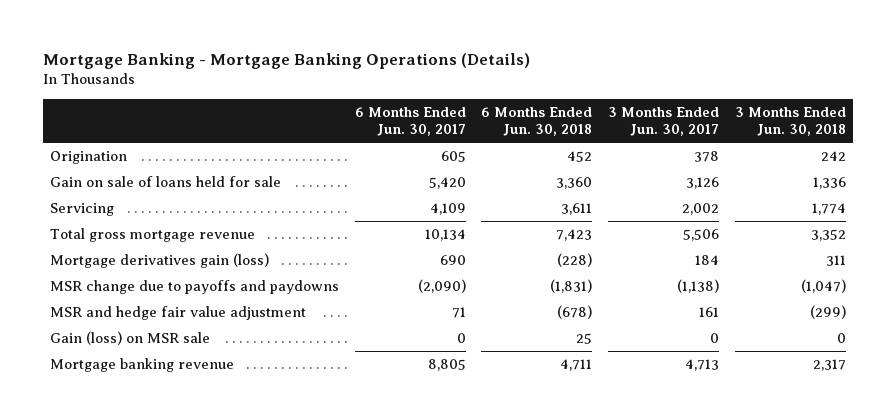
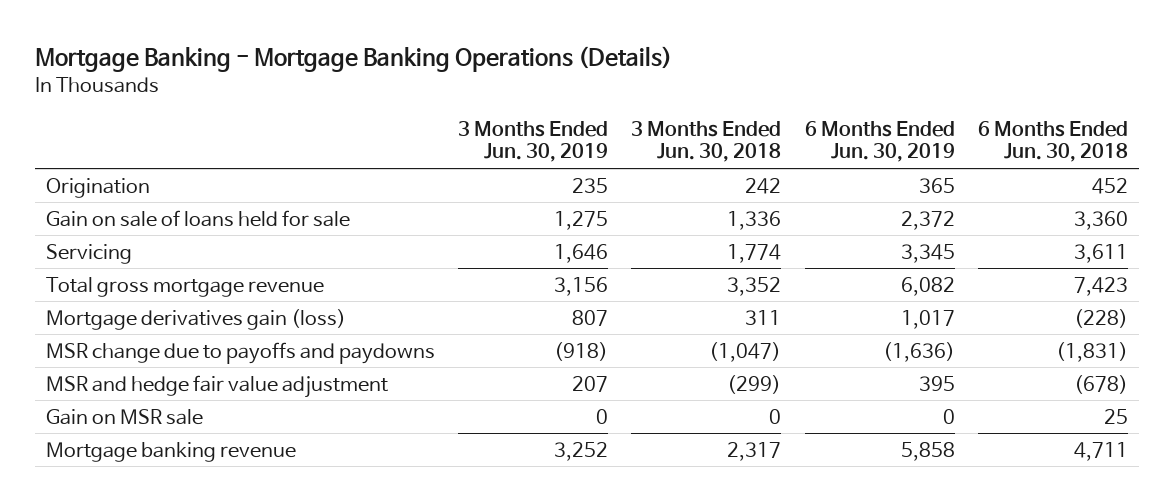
- | 6 Months Ended Jun. 30, 2017 | 6 Months Ended Jun. 30, 2018 | 3 Months Ended Jun. 30, 2017 | 3 Months Ended Jun. 30, 2018
+ | 3 Months Ended Jun. 30, 2019 | 3 Months Ended Jun. 30, 2018 | 6 Months Ended Jun. 30, 2019 | 6 Months Ended Jun. 30, 2018
- Gain (loss) on MSR sale | 0 | 25 | 0 | 0
+ Gain on MSR sale | 0 | 0 | 0 | 25

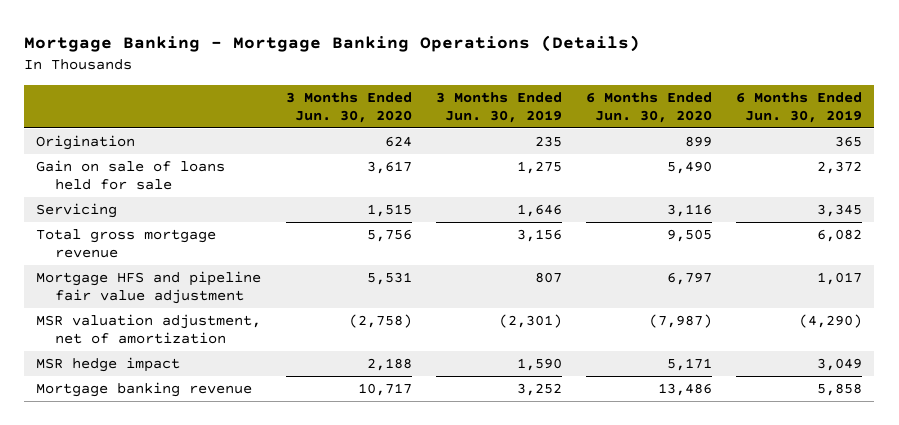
- | 3 Months Ended Jun. 30, 2019 | 3 Months Ended Jun. 30, 2018 | 6 Months Ended Jun. 30, 2019 | 6 Months Ended Jun. 30, 2018
+ | 3 Months Ended Jun. 30, 2020 | 3 Months Ended Jun. 30, 2019 | 6 Months Ended Jun. 30, 2020 | 6 Months Ended Jun. 30, 2019
- Mortgage derivatives gain (loss) | 807 | 311 | 1,017 | (228)
- MSR change due to payoffs and paydowns | (918) | (1,047) | (1,636) | (1,831)
- MSR and hedge fair value adjustment | 207 | (299) | 395 | (678)
- Gain on MSR sale | 0 | 0 | 0 | 25
+ Mortgage HFS and pipeline fair value adjustment | 5,531 | 807 | 6,797 | 1,017
+ MSR valuation adjustment, net of amortization | (2,758) | (2,301) | (7,987) | (4,290)
+ MSR hedge impact | 2,188 | 1,590 | 5,171 | 3,049

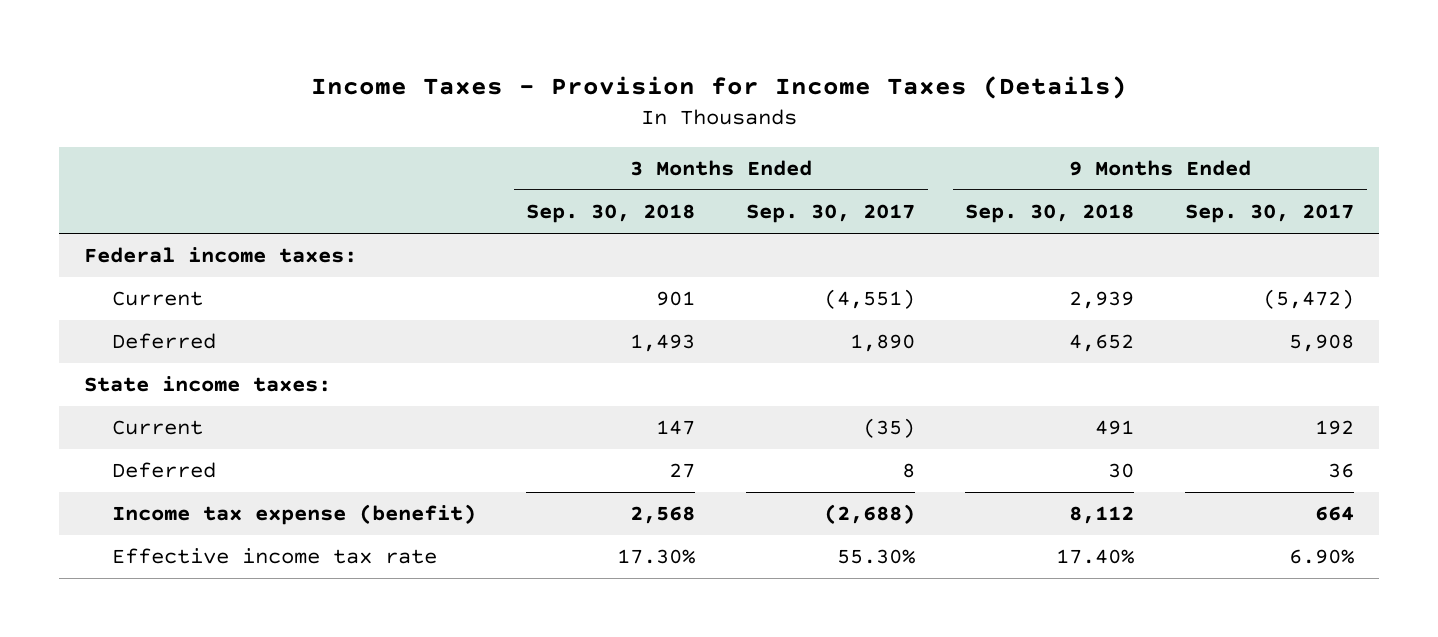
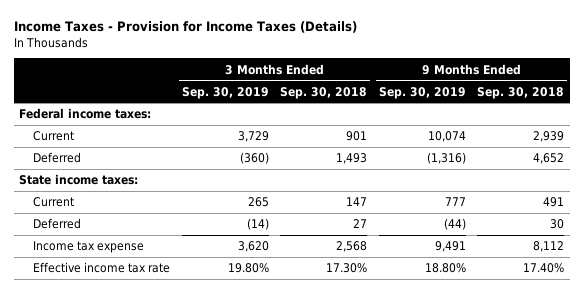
- | 3 Months Ended Sep. 30, 2018 | 3 Months Ended Sep. 30, 2017 | 9 Months Ended Sep. 30, 2018 | 9 Months Ended Sep. 30, 2017
+ | 3 Months Ended Sep. 30, 2019 | 3 Months Ended Sep. 30, 2018 | 9 Months Ended Sep. 30, 2019 | 9 Months Ended Sep. 30, 2018
- Income tax expense (benefit) | 2,568 | (2,688) | 8,112 | 664
+ Income tax expense | 3,620 | 2,568 | 9,491 | 8,112

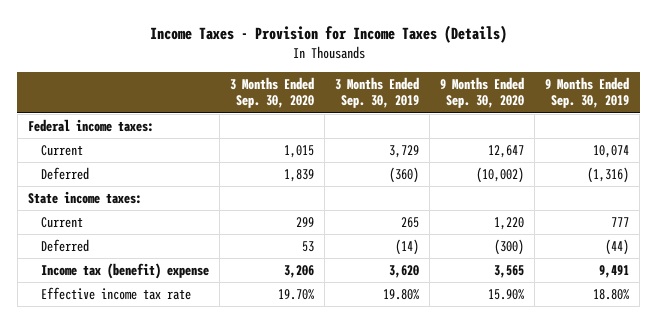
- | 3 Months Ended Sep. 30, 2019 | 3 Months Ended Sep. 30, 2018 | 9 Months Ended Sep. 30, 2019 | 9 Months Ended Sep. 30, 2018
+ | 3 Months Ended Sep. 30, 2020 | 3 Months Ended Sep. 30, 2019 | 9 Months Ended Sep. 30, 2020 | 9 Months Ended Sep. 30, 2019
- Income tax expense | 3,620 | 2,568 | 9,491 | 8,112
+ Income tax (benefit) expense | 3,206 | 3,620 | 3,565 | 9,491

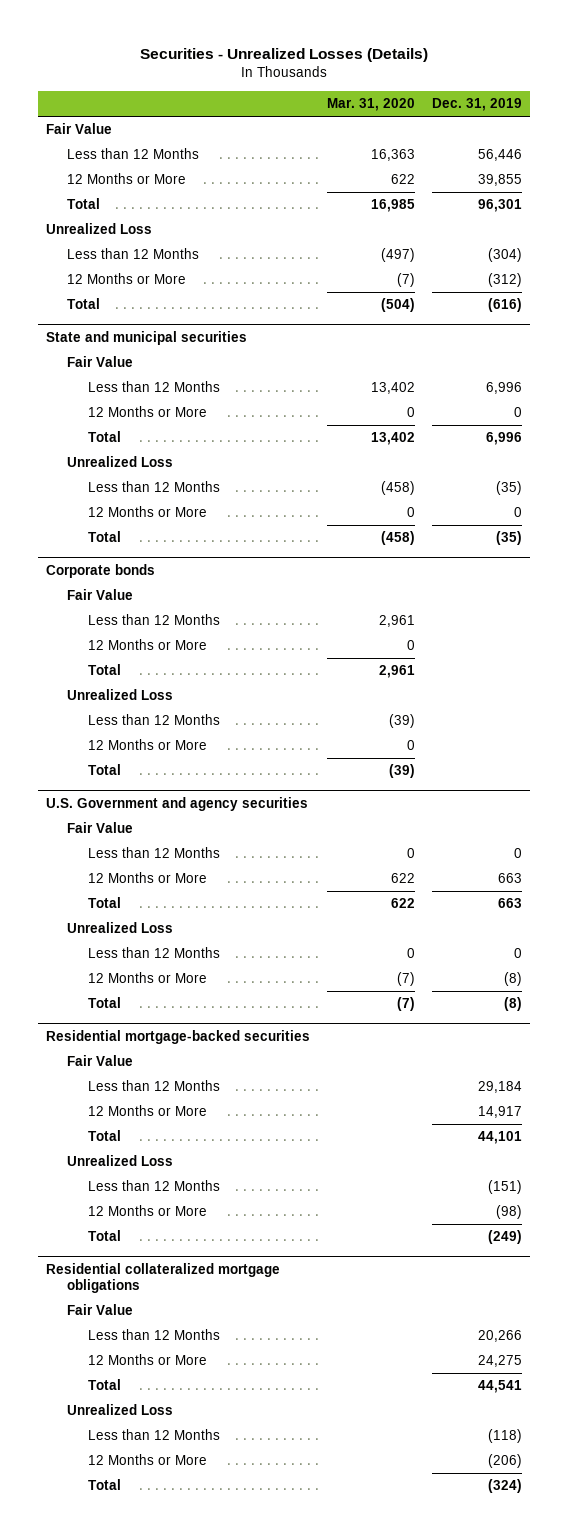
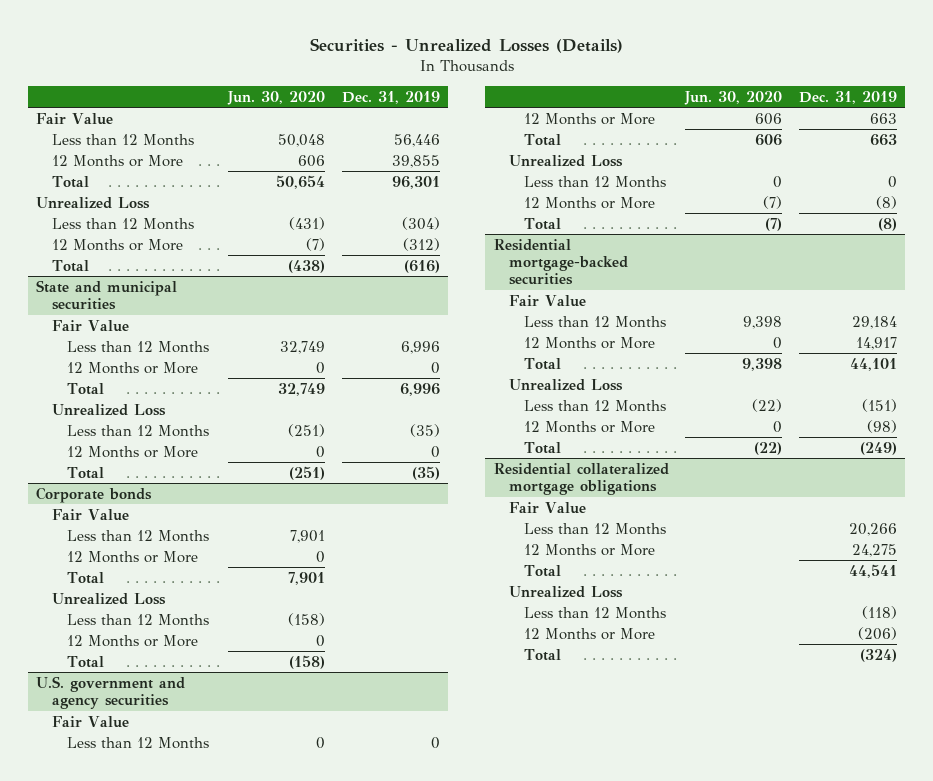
- | Mar. 31, 2020 | Dec. 31, 2019
+ | Jun. 30, 2020 | Dec. 31, 2019
- U.S. Government and agency securities
+ U.S. government and agency securities

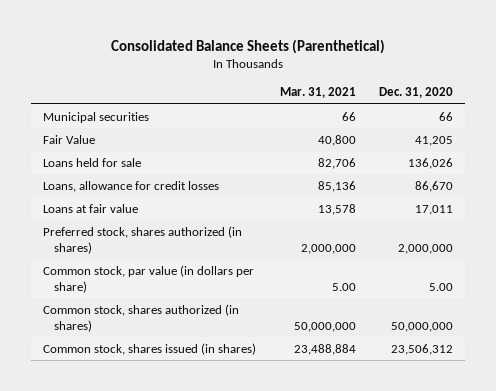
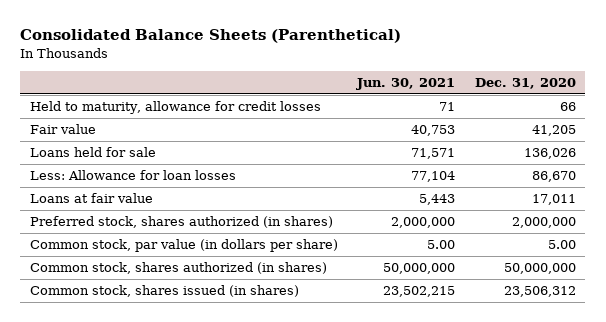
- | Mar. 31, 2021 | Dec. 31, 2020
+ | Jun. 30, 2021 | Dec. 31, 2020
- Municipal securities | 66 | 66
- Fair Value | 40,800 | 41,205
+ Held to maturity, allowance for credit losses | 71 | 66
+ Fair value | 40,753 | 41,205
- Loans, allowance for credit losses | 85,136 | 86,670
+ Less: Allowance for loan losses | 77,104 | 86,670

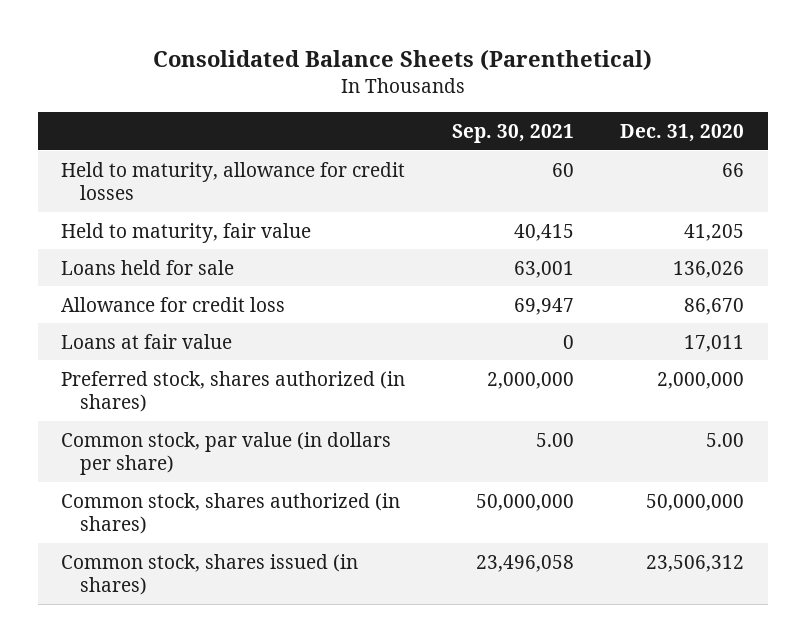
- | Jun. 30, 2021 | Dec. 31, 2020
+ | Sep. 30, 2021 | Dec. 31, 2020
- Fair value | 40,753 | 41,205
+ Held to maturity, fair value | 40,415 | 41,205
- Less: Allowance for loan losses | 77,104 | 86,670
+ Allowance for credit loss | 69,947 | 86,670

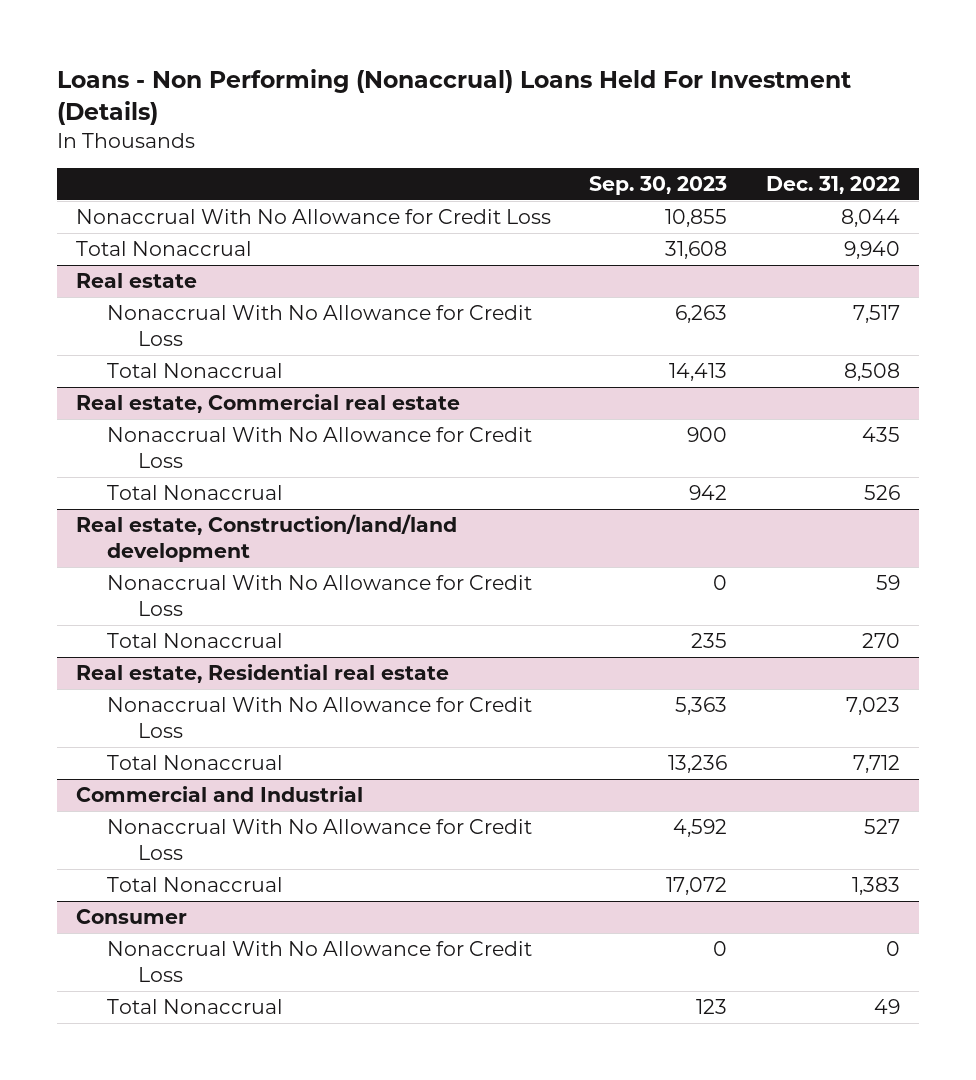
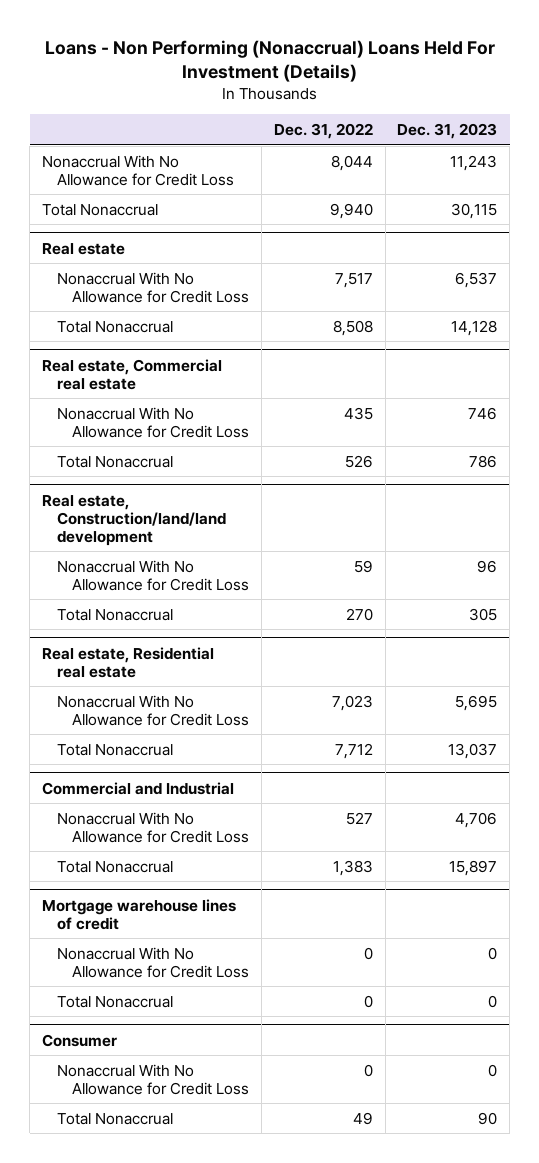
- | Sep. 30, 2023 | Dec. 31, 2022
+ | Dec. 31, 2022 | Dec. 31, 2023
+ Mortgage warehouse lines of credit
+ Nonaccrual With No Allowance for Credit Loss | 0 | 0
+ Total Nonaccrual | 0 | 0

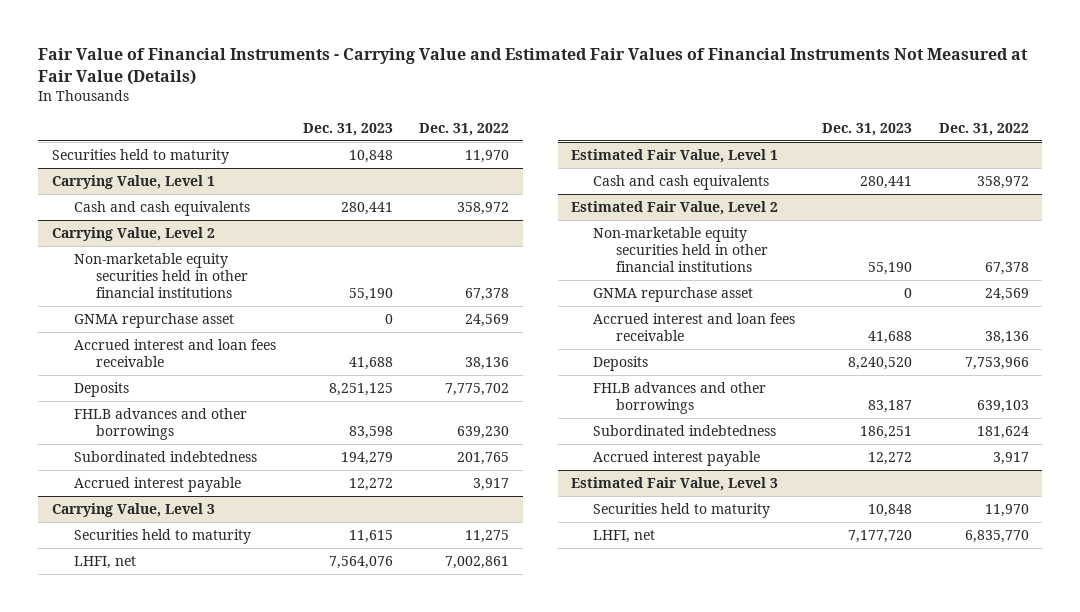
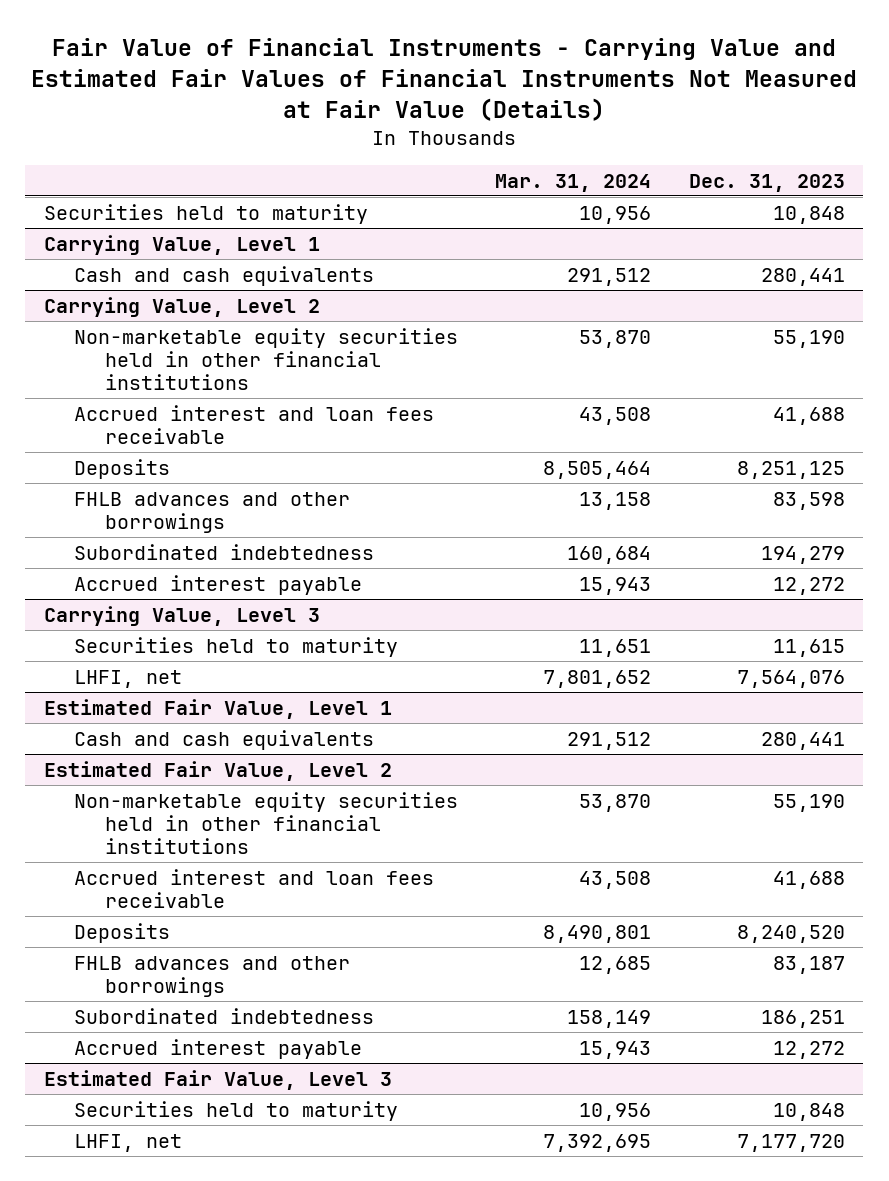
- | Dec. 31, 2023 | Dec. 31, 2022
+ | Mar. 31, 2024 | Dec. 31, 2023
@ Carrying Value, Level 2
- GNMA repurchase asset | 0 | 24,569
@ Estimated Fair Value, Level 2
- GNMA repurchase asset | 0 | 24,569

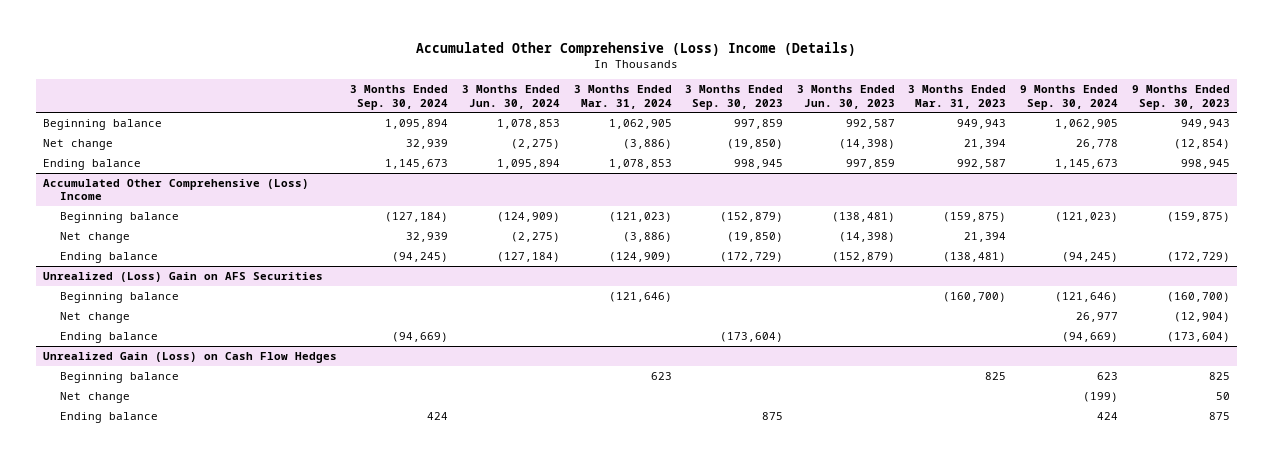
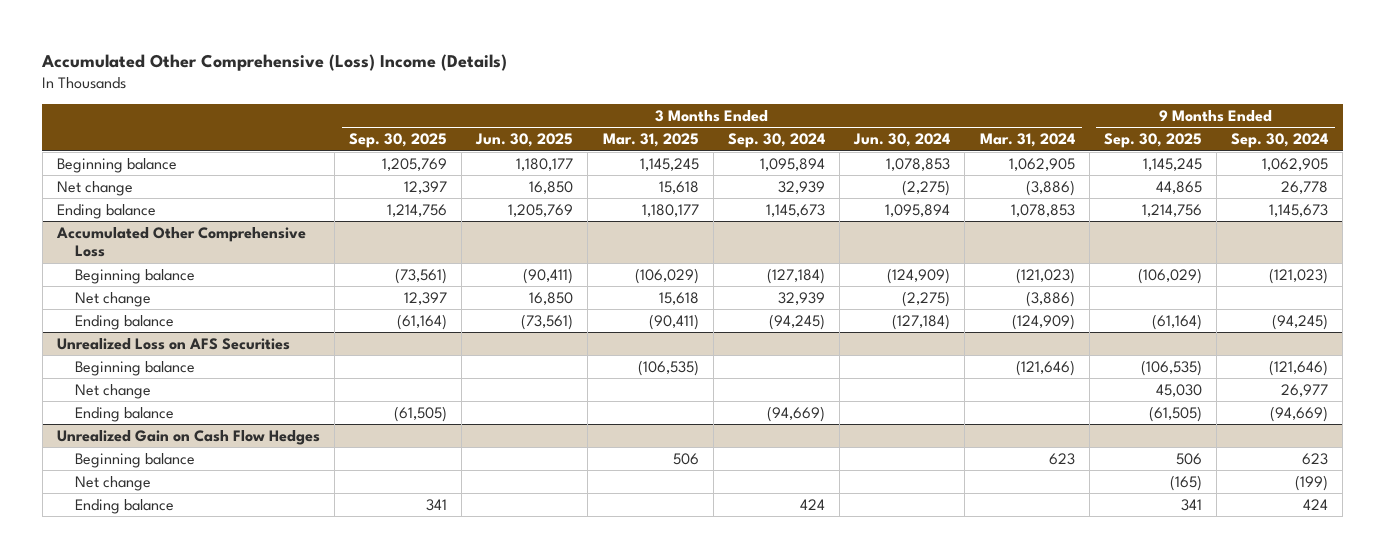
- | 3 Months Ended Sep. 30, 2024 | 3 Months Ended Jun. 30, 2024 | 3 Months Ended Mar. 31, 2024 | 3 Months Ended Sep. 30, 2023 | 3 Months Ended Jun. 30, 2023 | 3 Months Ended Mar. 31, 2023 | 9 Months Ended Sep. 30, 2024 | 9 Months Ended Sep. 30, 2023
+ | 3 Months Ended Sep. 30, 2025 | 3 Months Ended Jun. 30, 2025 | 3 Months Ended Mar. 31, 2025 | 3 Months Ended Sep. 30, 2024 | 3 Months Ended Jun. 30, 2024 | 3 Months Ended Mar. 31, 2024 | 9 Months Ended Sep. 30, 2025 | 9 Months Ended Sep. 30, 2024
- Accumulated Other Comprehensive (Loss) Income
+ Accumulated Other Comprehensive Loss
- Unrealized (Loss) Gain on AFS Securities
+ Unrealized Loss on AFS Securities
- Unrealized Gain (Loss) on Cash Flow Hedges
+ Unrealized Gain on Cash Flow Hedges

